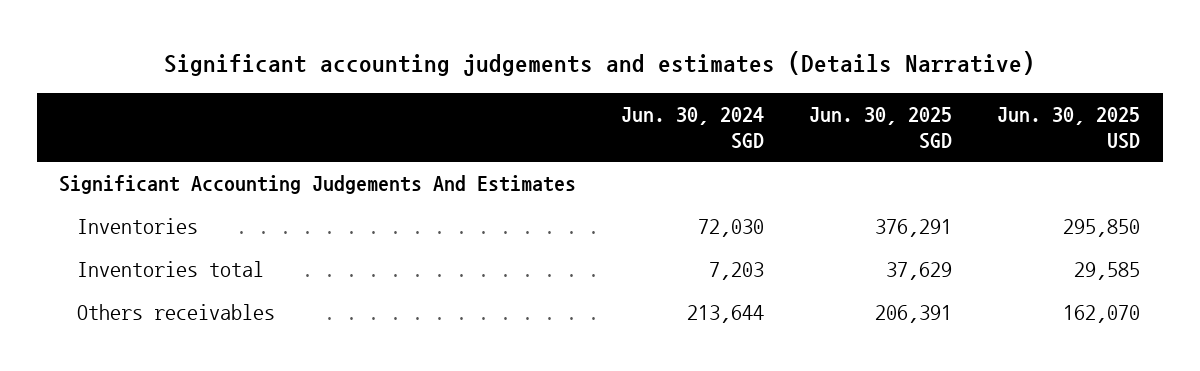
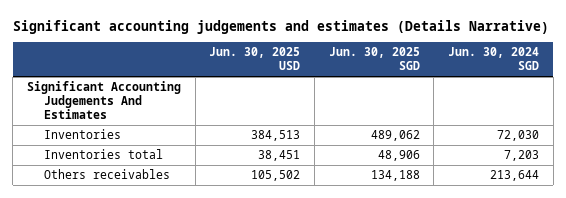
- | Jun. 30, 2024 SGD | Jun. 30, 2025 SGD | Jun. 30, 2025 USD
+ | Jun. 30, 2025 USD | Jun. 30, 2025 SGD | Jun. 30, 2024 SGD
- Inventories | 72,030 | 376,291 | 295,850
- Inventories total | 7,203 | 37,629 | 29,585
- Others receivables | 213,644 | 206,391 | 162,070
+ Inventories | 384,513 | 489,062 | 72,030
+ Inventories total | 38,451 | 48,906 | 7,203
+ Others receivables | 105,502 | 134,188 | 213,644

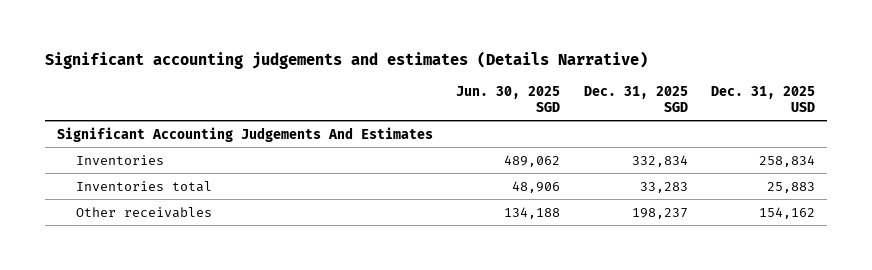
- | Jun. 30, 2025 USD | Jun. 30, 2025 SGD | Jun. 30, 2024 SGD
+ | Jun. 30, 2025 SGD | Dec. 31, 2025 SGD | Dec. 31, 2025 USD
- Others receivables | 105,502 | 134,188 | 213,644
+ Other receivables | 134,188 | 198,237 | 154,162

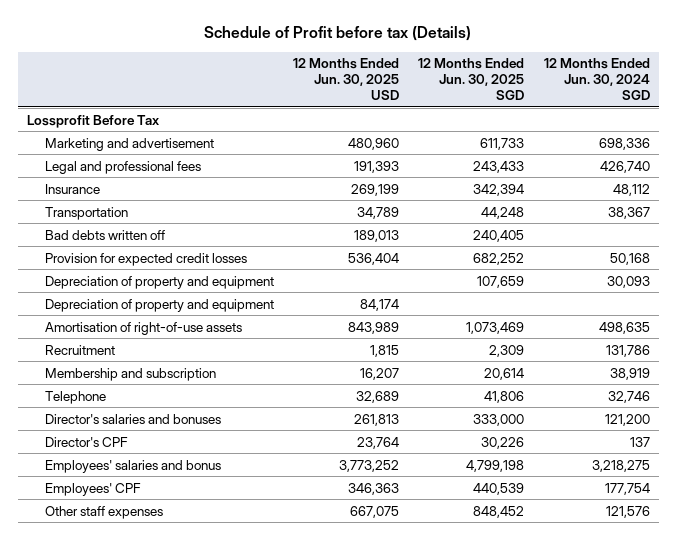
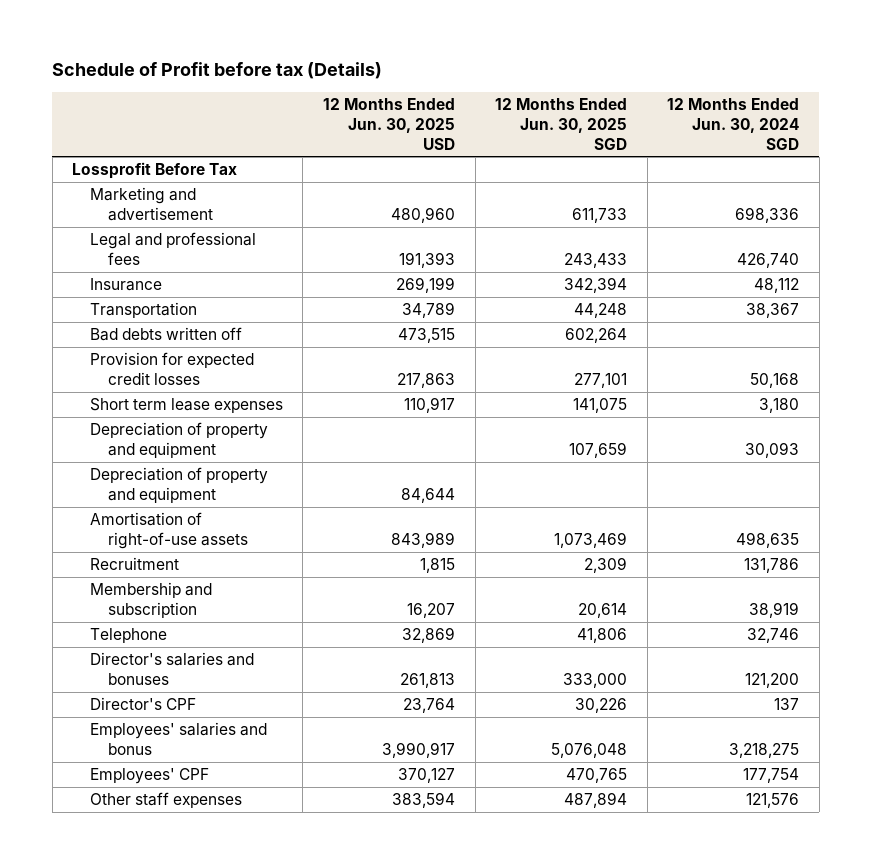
- Bad debts written off | 189,013 | 240,405 |
- Provision for expected credit losses | 536,404 | 682,252 | 50,168
+ Bad debts written off | 473,515 | 602,264 |
+ Provision for expected credit losses | 217,863 | 277,101 | 50,168
+ Short term lease expenses | 110,917 | 141,075 | 3,180
- Depreciation of property and equipment | 84,174 | |
+ Depreciation of property and equipment | 84,644 | |
- Telephone | 32,689 | 41,806 | 32,746
+ Telephone | 32,869 | 41,806 | 32,746
- Employees' salaries and bonus | 3,773,252 | 4,799,198 | 3,218,275
- Employees' CPF | 346,363 | 440,539 | 177,754
- Other staff expenses | 667,075 | 848,452 | 121,576
+ Employees' salaries and bonus | 3,990,917 | 5,076,048 | 3,218,275
+ Employees' CPF | 370,127 | 470,765 | 177,754
+ Other staff expenses | 383,594 | 487,894 | 121,576

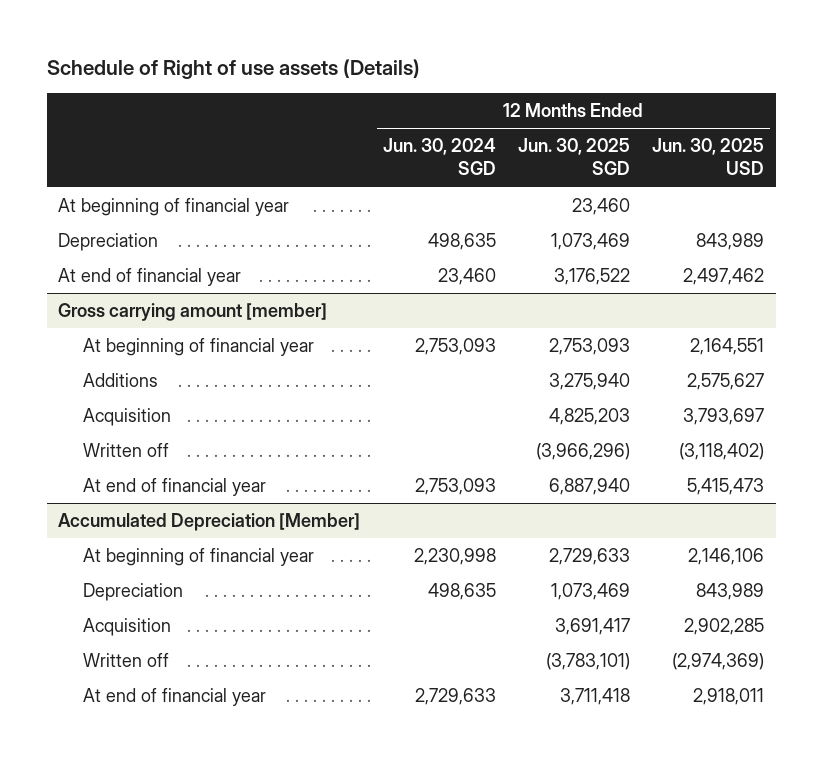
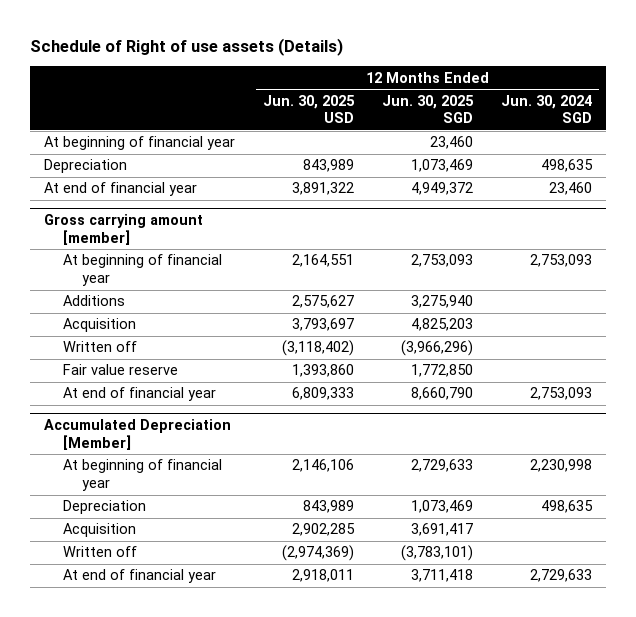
- | 12 Months Ended Jun. 30, 2024 SGD | 12 Months Ended Jun. 30, 2025 SGD | 12 Months Ended Jun. 30, 2025 USD
+ | 12 Months Ended Jun. 30, 2025 USD | 12 Months Ended Jun. 30, 2025 SGD | 12 Months Ended Jun. 30, 2024 SGD
- At end of financial year | 23,460 | 3,176,522 | 2,497,462
+ At end of financial year | 3,891,322 | 4,949,372 | 23,460
@ Gross carrying amount [member]
- At end of financial year | 2,753,093 | 6,887,940 | 5,415,473
+ Fair value reserve | 1,393,860 | 1,772,850 |
+ At end of financial year | 6,809,333 | 8,660,790 | 2,753,093

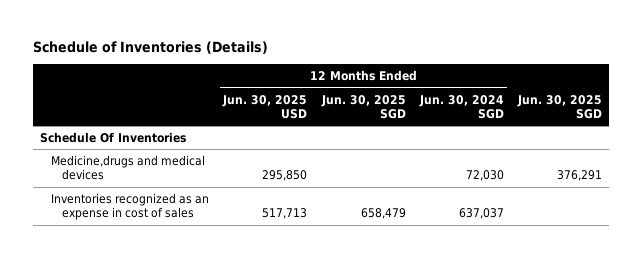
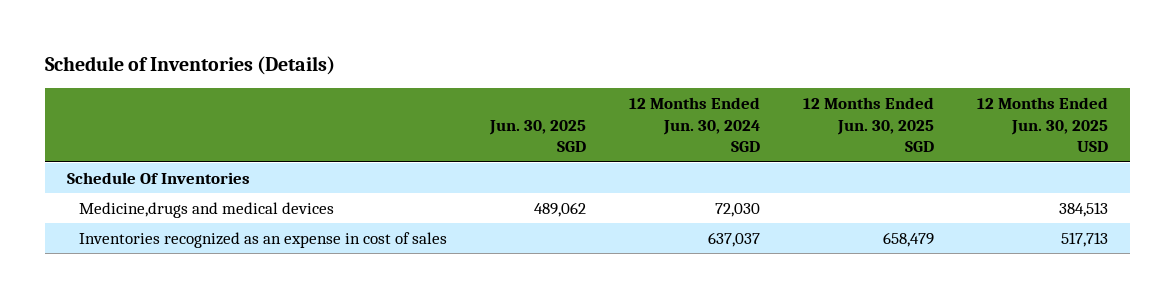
- | 12 Months Ended Jun. 30, 2025 USD | 12 Months Ended Jun. 30, 2025 SGD | 12 Months Ended Jun. 30, 2024 SGD | Jun. 30, 2025 SGD
+ | Jun. 30, 2025 SGD | 12 Months Ended Jun. 30, 2024 SGD | 12 Months Ended Jun. 30, 2025 SGD | 12 Months Ended Jun. 30, 2025 USD
- Medicine,drugs and medical devices | 295,850 | | 72,030 | 376,291
+ Medicine,drugs and medical devices | 489,062 | 72,030 | | 384,513

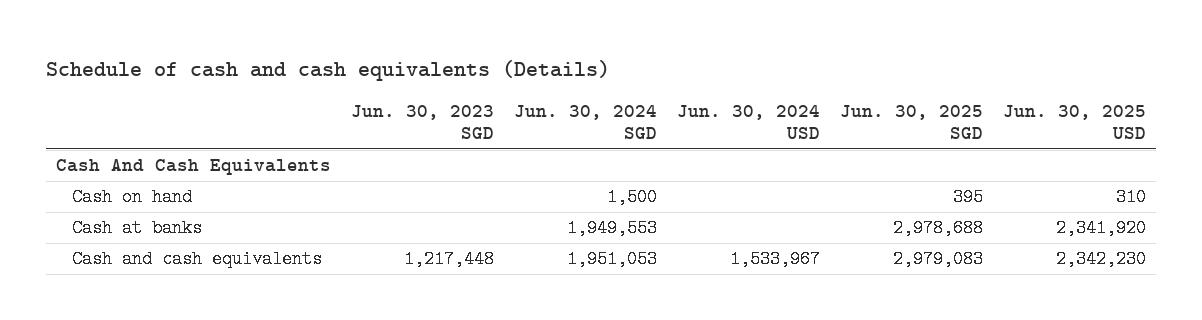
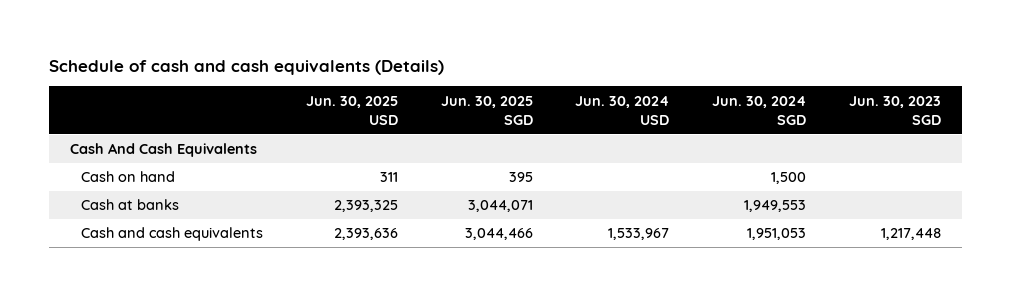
- | Jun. 30, 2023 SGD | Jun. 30, 2024 SGD | Jun. 30, 2024 USD | Jun. 30, 2025 SGD | Jun. 30, 2025 USD
+ | Jun. 30, 2025 USD | Jun. 30, 2025 SGD | Jun. 30, 2024 USD | Jun. 30, 2024 SGD | Jun. 30, 2023 SGD
- Cash on hand | | 1,500 | | 395 | 310
- Cash at banks | | 1,949,553 | | 2,978,688 | 2,341,920
- Cash and cash equivalents | 1,217,448 | 1,951,053 | 1,533,967 | 2,979,083 | 2,342,230
+ Cash on hand | 311 | 395 | | 1,500 |
+ Cash at banks | 2,393,325 | 3,044,071 | | 1,949,553 |
+ Cash and cash equivalents | 2,393,636 | 3,044,466 | 1,533,967 | 1,951,053 | 1,217,448

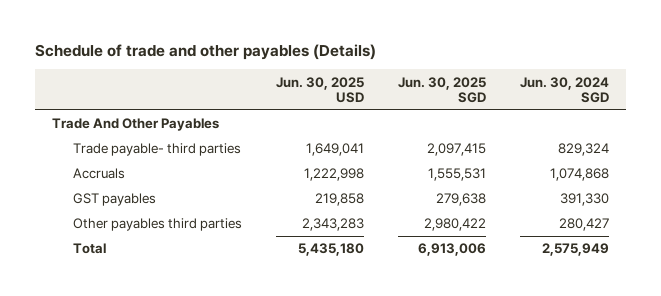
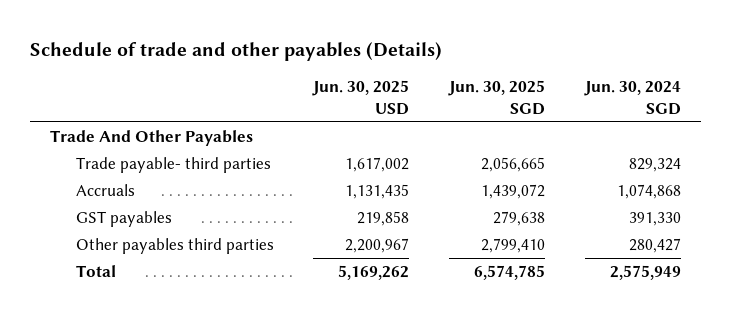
- Trade payable- third parties | 1,649,041 | 2,097,415 | 829,324
- Accruals | 1,222,998 | 1,555,531 | 1,074,868
+ Trade payable- third parties | 1,617,002 | 2,056,665 | 829,324
+ Accruals | 1,131,435 | 1,439,072 | 1,074,868
- Other payables third parties | 2,343,283 | 2,980,422 | 280,427
- Total | 5,435,180 | 6,913,006 | 2,575,949
+ Other payables third parties | 2,200,967 | 2,799,410 | 280,427
+ Total | 5,169,262 | 6,574,785 | 2,575,949

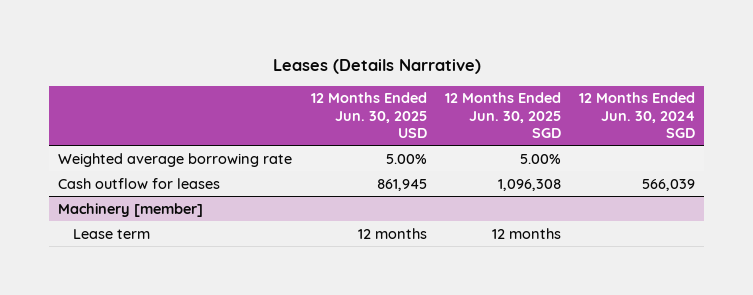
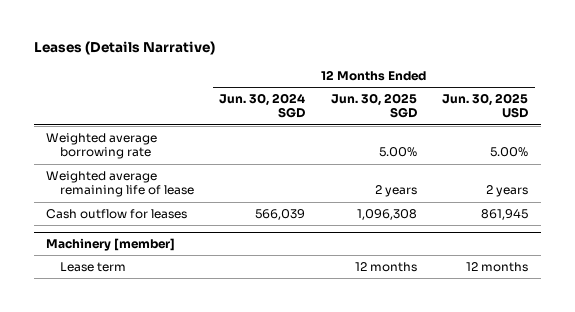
- | 12 Months Ended Jun. 30, 2025 USD | 12 Months Ended Jun. 30, 2025 SGD | 12 Months Ended Jun. 30, 2024 SGD
+ | 12 Months Ended Jun. 30, 2024 SGD | 12 Months Ended Jun. 30, 2025 SGD | 12 Months Ended Jun. 30, 2025 USD
+ Weighted average remaining life of lease | | 2 years | 2 years

